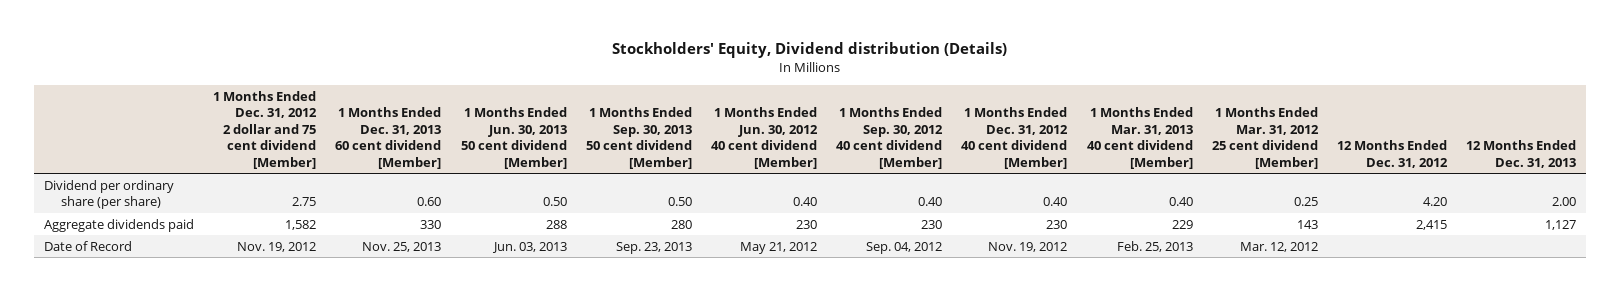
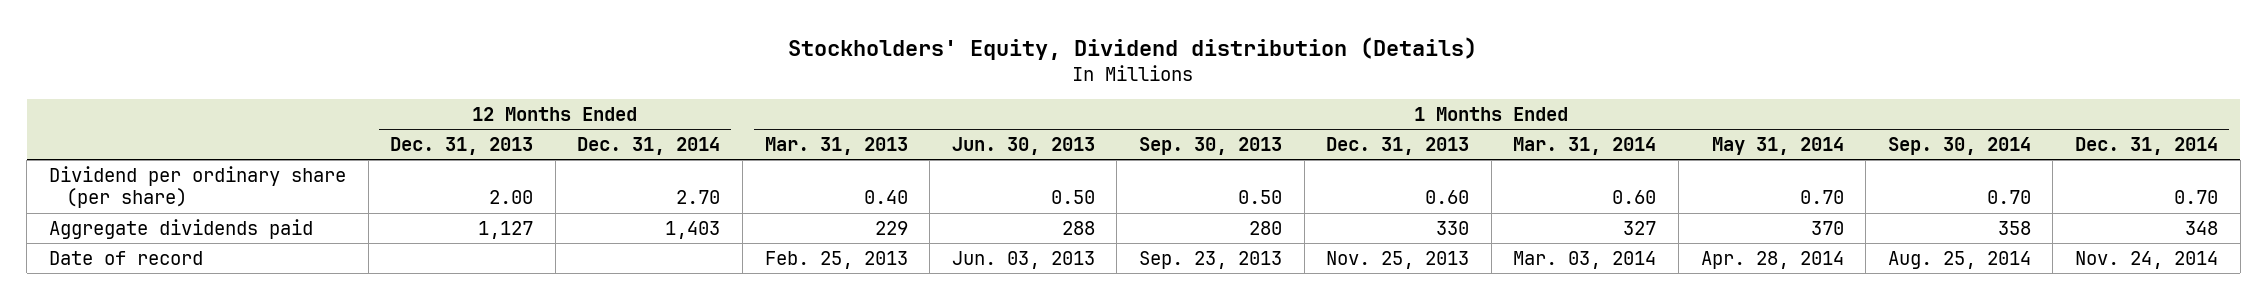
- | 1 Months Ended Dec. 31, 2012 2 dollar and 75 cent dividend [Member] | 1 Months Ended Dec. 31, 2013 60 cent dividend [Member] | 1 Months Ended Jun. 30, 2013 50 cent dividend [Member] | 1 Months Ended Sep. 30, 2013 50 cent dividend [Member] | 1 Months Ended Jun. 30, 2012 40 cent dividend [Member] | 1 Months Ended Sep. 30, 2012 40 cent dividend [Member] | 1 Months Ended Dec. 31, 2012 40 cent dividend [Member] | 1 Months Ended Mar. 31, 2013 40 cent dividend [Member] | 1 Months Ended Mar. 31, 2012 25 cent dividend [Member] | 12 Months Ended Dec. 31, 2012 | 12 Months Ended Dec. 31, 2013
+ | 12 Months Ended Dec. 31, 2013 | 12 Months Ended Dec. 31, 2014 | 1 Months Ended Mar. 31, 2013 | 1 Months Ended Jun. 30, 2013 | 1 Months Ended Sep. 30, 2013 | 1 Months Ended Dec. 31, 2013 | 1 Months Ended Mar. 31, 2014 | 1 Months Ended May 31, 2014 | 1 Months Ended Sep. 30, 2014 | 1 Months Ended Dec. 31, 2014
- Date of Record | Nov. 19, 2012 | Nov. 25, 2013 | Jun. 03, 2013 | Sep. 23, 2013 | May 21, 2012 | Sep. 04, 2012 | Nov. 19, 2012 | Feb. 25, 2013 | Mar. 12, 2012 | |
+ Date of record | | | Feb. 25, 2013 | Jun. 03, 2013 | Sep. 23, 2013 | Nov. 25, 2013 | Mar. 03, 2014 | Apr. 28, 2014 | Aug. 25, 2014 | Nov. 24, 2014

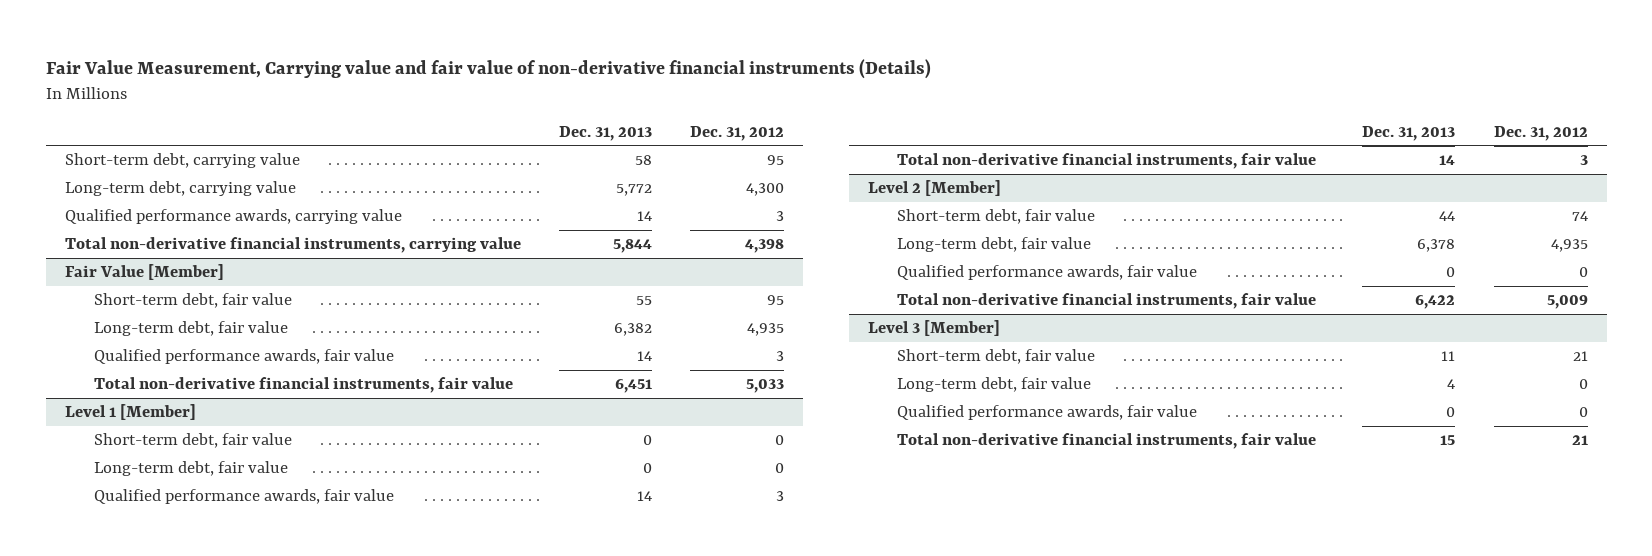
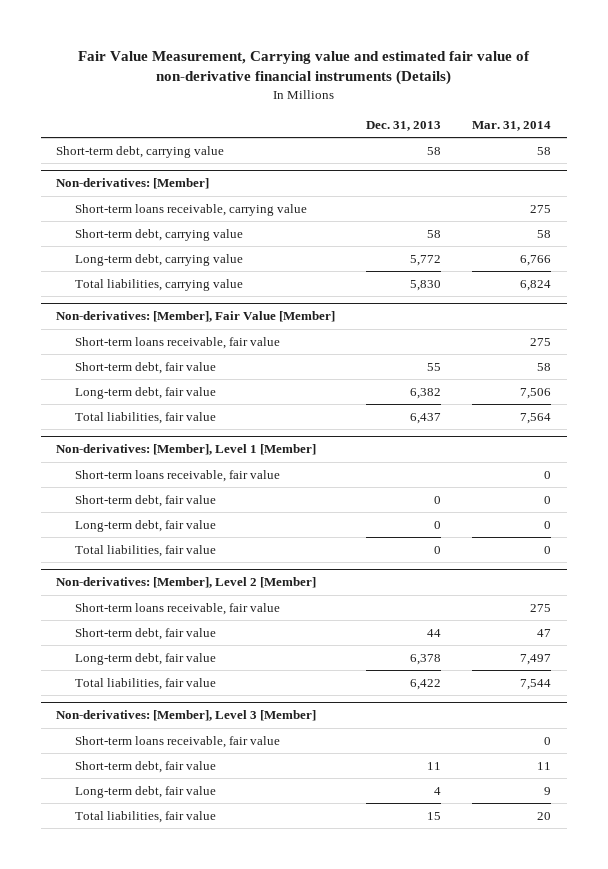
- Fair Value Measurement, Carrying value and fair value of non-derivative financial instruments (Details)
+ Fair Value Measurement, Carrying value and estimated fair value of non-derivative financial instruments (Details)
- | Dec. 31, 2013 | Dec. 31, 2012
+ | Dec. 31, 2013 | Mar. 31, 2014
+ Non-derivatives: [Member]
+ Short-term loans receivable, carrying value | | 275
+ Short-term debt, carrying value | 58 | 58
- Qualified performance awards, carrying value | 14 | 3
- Total non-derivative financial instruments, carrying value | 5,844 | 4,398
- Fair Value [Member]
+ Total liabilities, carrying value | 5,830 | 6,824
+ Non-derivatives: [Member], Fair Value [Member]
+ Short-term loans receivable, fair value | | 275
- Qualified performance awards, fair value | 14 | 3
- Total non-derivative financial instruments, fair value | 6,451 | 5,033
- Level 1 [Member]
+ Total liabilities, fair value | 6,437 | 7,564
+ Non-derivatives: [Member], Level 1 [Member]
+ Short-term loans receivable, fair value | | 0
- Qualified performance awards, fair value | 14 | 3
- Total non-derivative financial instruments, fair value | 14 | 3
- Level 2 [Member]
+ Total liabilities, fair value | 0 | 0
+ Non-derivatives: [Member], Level 2 [Member]
+ Short-term loans receivable, fair value | | 275
- Qualified performance awards, fair value | 0 | 0
- Total non-derivative financial instruments, fair value | 6,422 | 5,009
- Level 3 [Member]
+ Total liabilities, fair value | 6,422 | 7,544
+ Non-derivatives: [Member], Level 3 [Member]
+ Short-term loans receivable, fair value | | 0
- Qualified performance awards, fair value | 0 | 0
- Total non-derivative financial instruments, fair value | 15 | 21
+ Total liabilities, fair value | 15 | 20

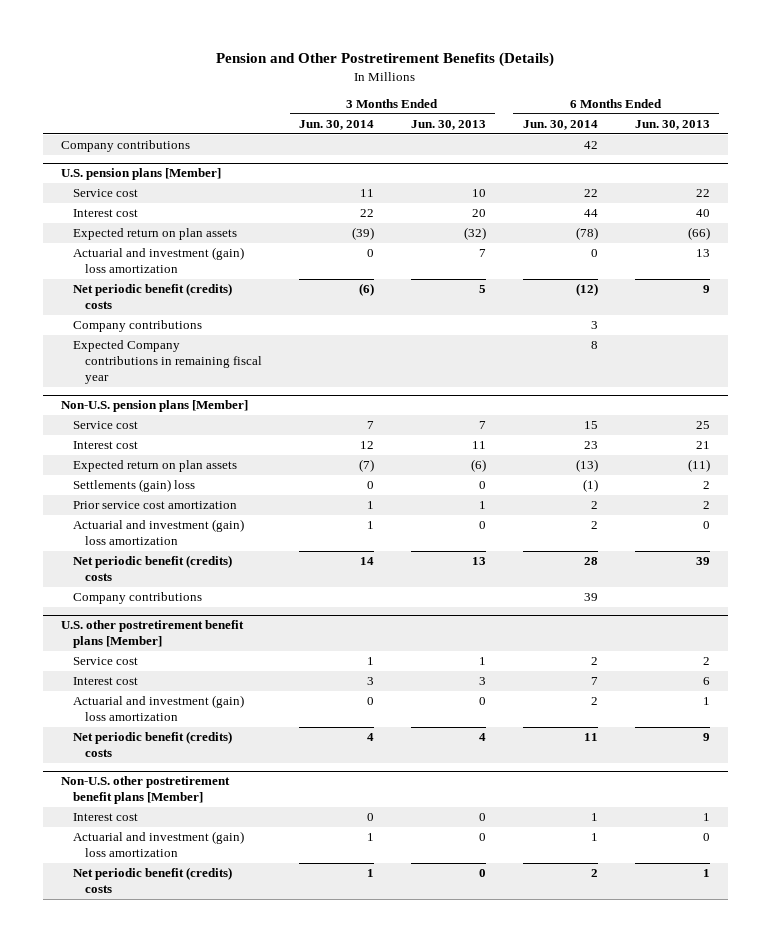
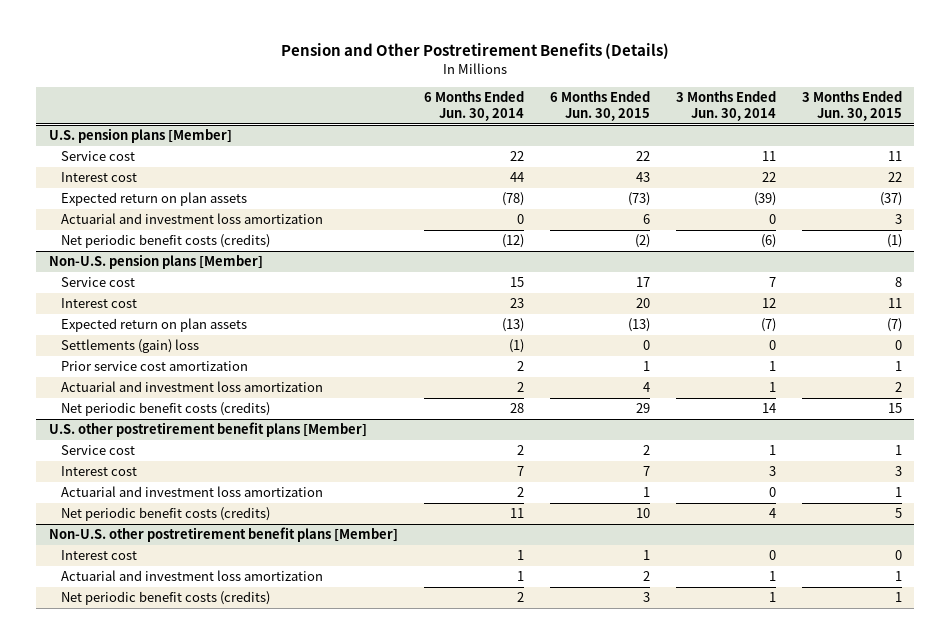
- | 3 Months Ended Jun. 30, 2014 | 3 Months Ended Jun. 30, 2013 | 6 Months Ended Jun. 30, 2014 | 6 Months Ended Jun. 30, 2013
+ | 6 Months Ended Jun. 30, 2014 | 6 Months Ended Jun. 30, 2015 | 3 Months Ended Jun. 30, 2014 | 3 Months Ended Jun. 30, 2015
- Company contributions | | | 42 |
@ U.S. pension plans [Member]
- Actuarial and investment (gain) loss amortization | 0 | 7 | 0 | 13
- Net periodic benefit (credits) costs | (6) | 5 | (12) | 9
- Company contributions | | | 3 |
- Expected Company contributions in remaining fiscal year | | | 8 |
+ Actuarial and investment loss amortization | 0 | 6 | 0 | 3
+ Net periodic benefit costs (credits) | (12) | (2) | (6) | (1)
@ Non-U.S. pension plans [Member]
- Actuarial and investment (gain) loss amortization | 1 | 0 | 2 | 0
- Net periodic benefit (credits) costs | 14 | 13 | 28 | 39
- Company contributions | | | 39 |
+ Actuarial and investment loss amortization | 2 | 4 | 1 | 2
+ Net periodic benefit costs (credits) | 28 | 29 | 14 | 15
@ U.S. other postretirement benefit plans [Member]
- Actuarial and investment (gain) loss amortization | 0 | 0 | 2 | 1
- Net periodic benefit (credits) costs | 4 | 4 | 11 | 9
+ Actuarial and investment loss amortization | 2 | 1 | 0 | 1
+ Net periodic benefit costs (credits) | 11 | 10 | 4 | 5
@ Non-U.S. other postretirement benefit plans [Member]
- Actuarial and investment (gain) loss amortization | 1 | 0 | 1 | 0
- Net periodic benefit (credits) costs | 1 | 0 | 2 | 1
+ Actuarial and investment loss amortization | 1 | 2 | 1 | 1
+ Net periodic benefit costs (credits) | 2 | 3 | 1 | 1

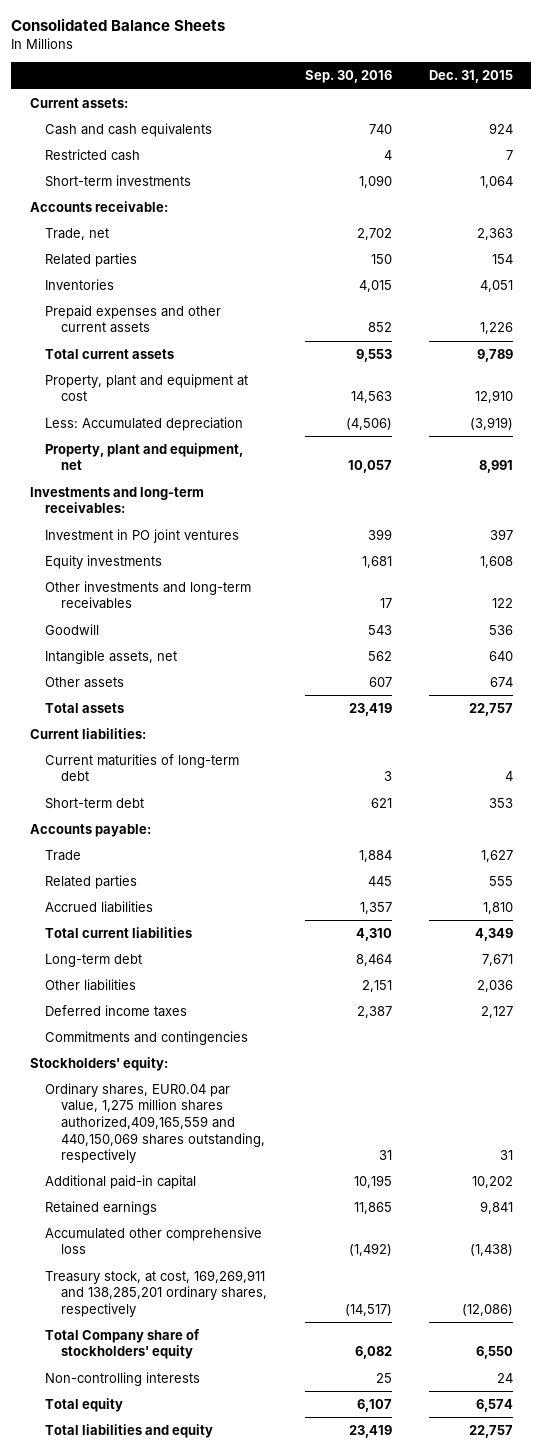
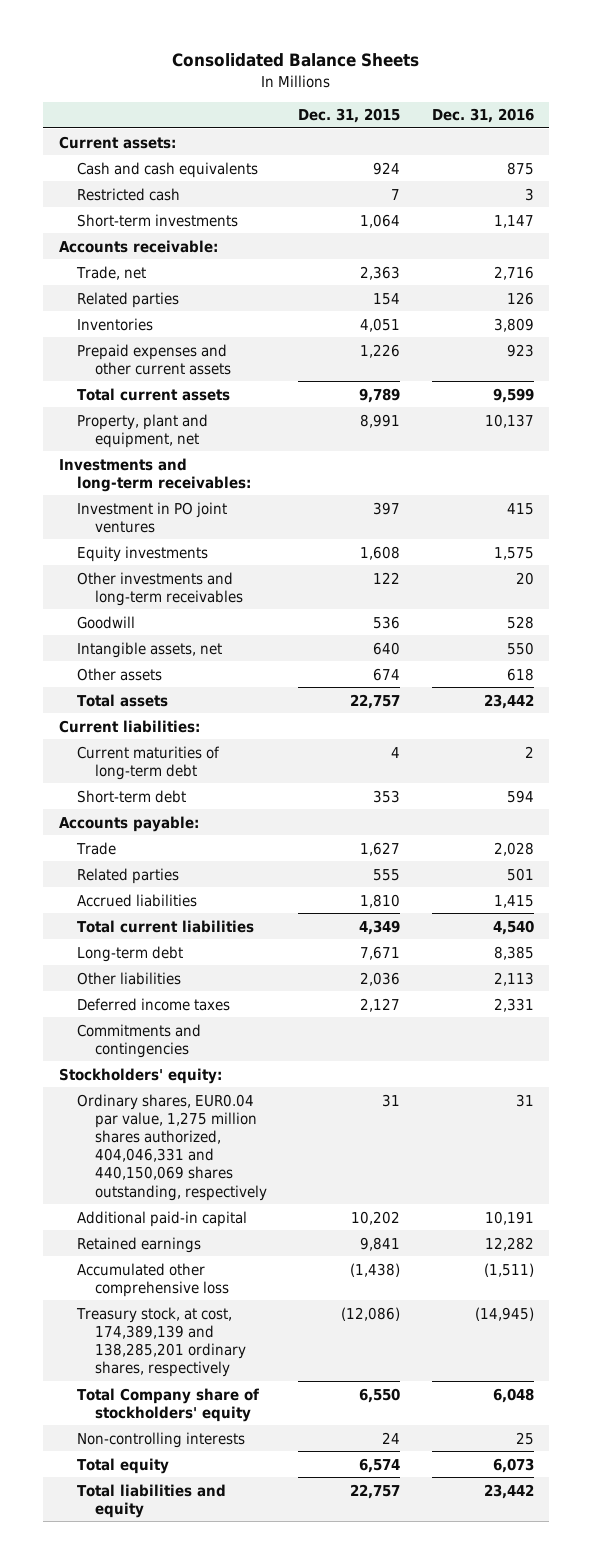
- | Sep. 30, 2016 | Dec. 31, 2015
+ | Dec. 31, 2015 | Dec. 31, 2016
- Property, plant and equipment at cost | 14,563 | 12,910
- Less: Accumulated depreciation | (4,506) | (3,919)
- Ordinary shares, EUR0.04 par value, 1,275 million shares authorized,409,165,559 and 440,150,069 shares outstanding, respectively | 31 | 31
+ Ordinary shares, EUR0.04 par value, 1,275 million shares authorized, 404,046,331 and 440,150,069 shares outstanding, respectively | 31 | 31
- Treasury stock, at cost, 169,269,911 and 138,285,201 ordinary shares, respectively | (14,517) | (12,086)
+ Treasury stock, at cost, 174,389,139 and 138,285,201 ordinary shares, respectively | (12,086) | (14,945)

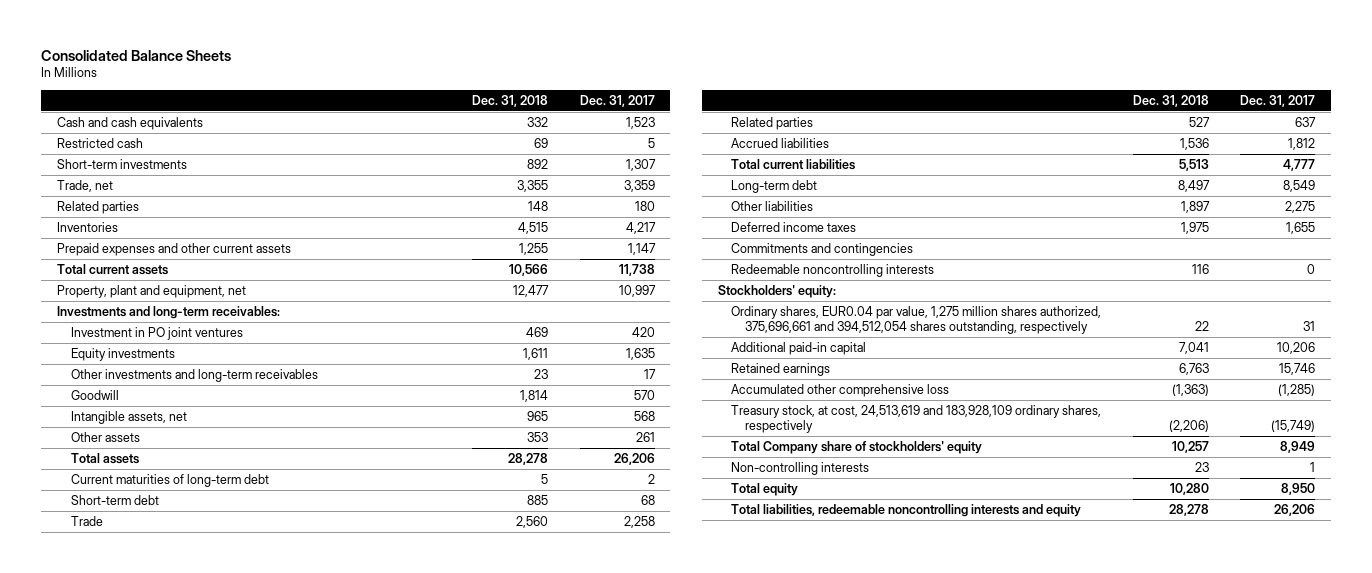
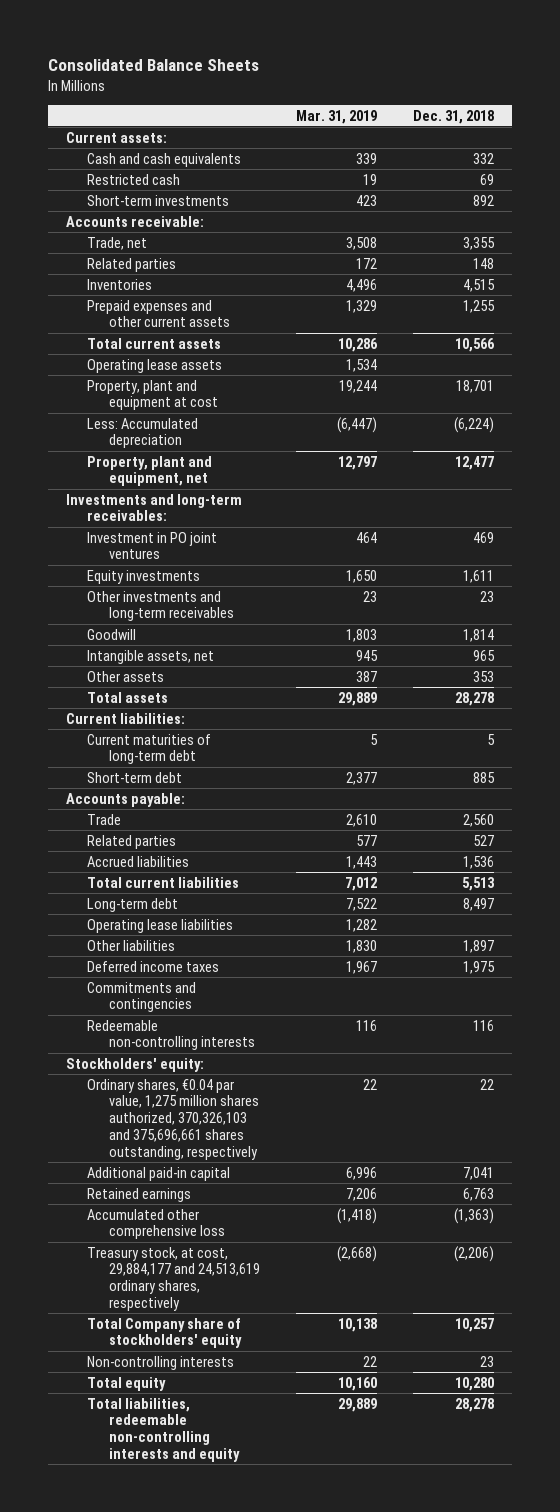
- | Dec. 31, 2018 | Dec. 31, 2017
+ | Mar. 31, 2019 | Dec. 31, 2018
+ Current assets:
+ Accounts receivable:
+ Operating lease assets | 1,534 |
+ Property, plant and equipment at cost | 19,244 | 18,701
+ Less: Accumulated depreciation | (6,447) | (6,224)
+ Current liabilities:
+ Accounts payable:
+ Operating lease liabilities | 1,282 |
- Redeemable noncontrolling interests | 116 | 0
+ Redeemable non-controlling interests | 116 | 116
- Ordinary shares, EUR0.04 par value, 1,275 million shares authorized, 375,696,661 and 394,512,054 shares outstanding, respectively | 22 | 31
+ Ordinary shares, €0.04 par value, 1,275 million shares authorized, 370,326,103 and 375,696,661 shares outstanding, respectively | 22 | 22
- Treasury stock, at cost, 24,513,619 and 183,928,109 ordinary shares, respectively | (2,206) | (15,749)
+ Treasury stock, at cost, 29,884,177 and 24,513,619 ordinary shares, respectively | (2,668) | (2,206)
- Total liabilities, redeemable noncontrolling interests and equity | 28,278 | 26,206
+ Total liabilities, redeemable non-controlling interests and equity | 29,889 | 28,278

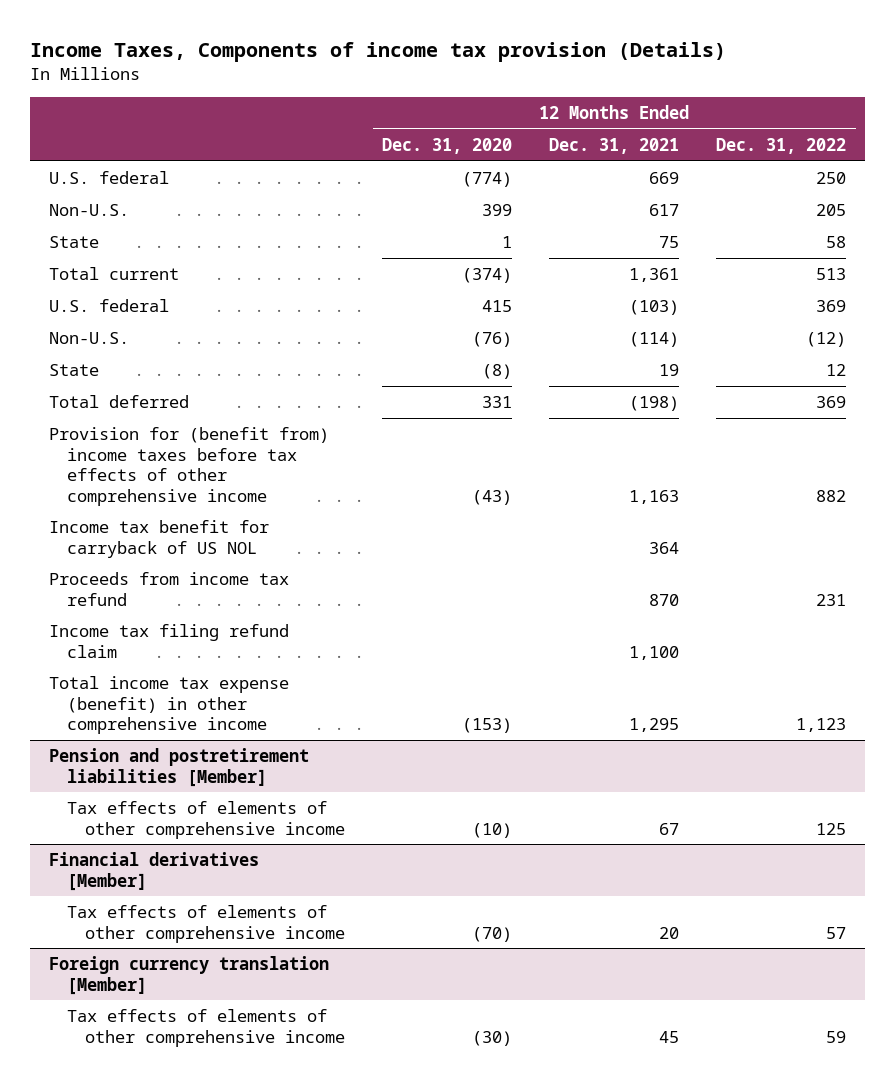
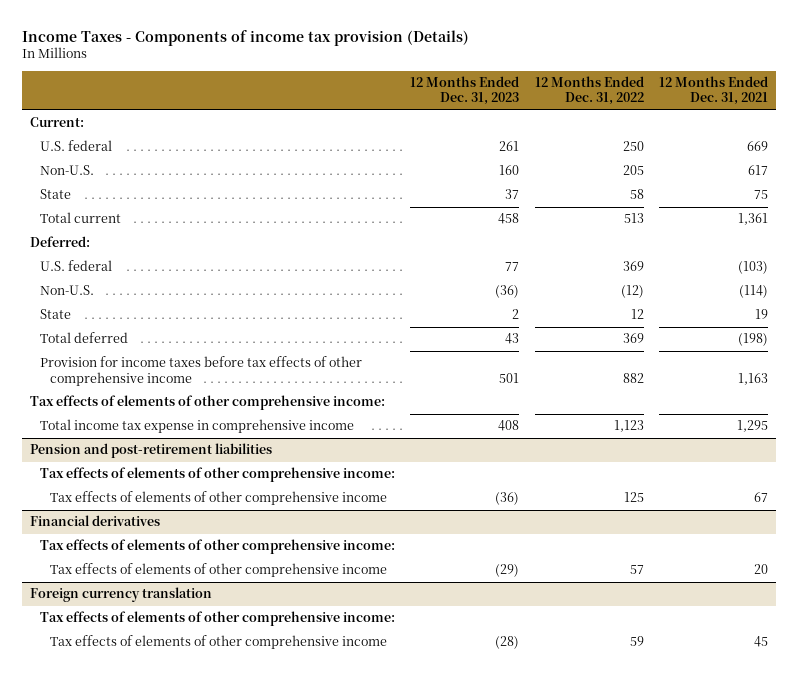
- Income Taxes, Components of income tax provision (Details)
+ Income Taxes - Components of income tax provision (Details)
- | 12 Months Ended Dec. 31, 2020 | 12 Months Ended Dec. 31, 2021 | 12 Months Ended Dec. 31, 2022
+ | 12 Months Ended Dec. 31, 2023 | 12 Months Ended Dec. 31, 2022 | 12 Months Ended Dec. 31, 2021
+ Current:
+ Deferred:
- Provision for (benefit from) income taxes before tax effects of other comprehensive income | (43) | 1,163 | 882
- Income tax benefit for carryback of US NOL | | 364 |
- Proceeds from income tax refund | | 870 | 231
- Income tax filing refund claim | | 1,100 |
- Total income tax expense (benefit) in other comprehensive income | (153) | 1,295 | 1,123
- Pension and postretirement liabilities [Member]
+ Provision for income taxes before tax effects of other comprehensive income | 501 | 882 | 1,163
+ Tax effects of elements of other comprehensive income:
+ Total income tax expense in comprehensive income | 408 | 1,123 | 1,295
+ Pension and post-retirement liabilities
+ Tax effects of elements of other comprehensive income:
- Financial derivatives [Member]
+ Financial derivatives
+ Tax effects of elements of other comprehensive income:
- Foreign currency translation [Member]
+ Foreign currency translation
+ Tax effects of elements of other comprehensive income:

